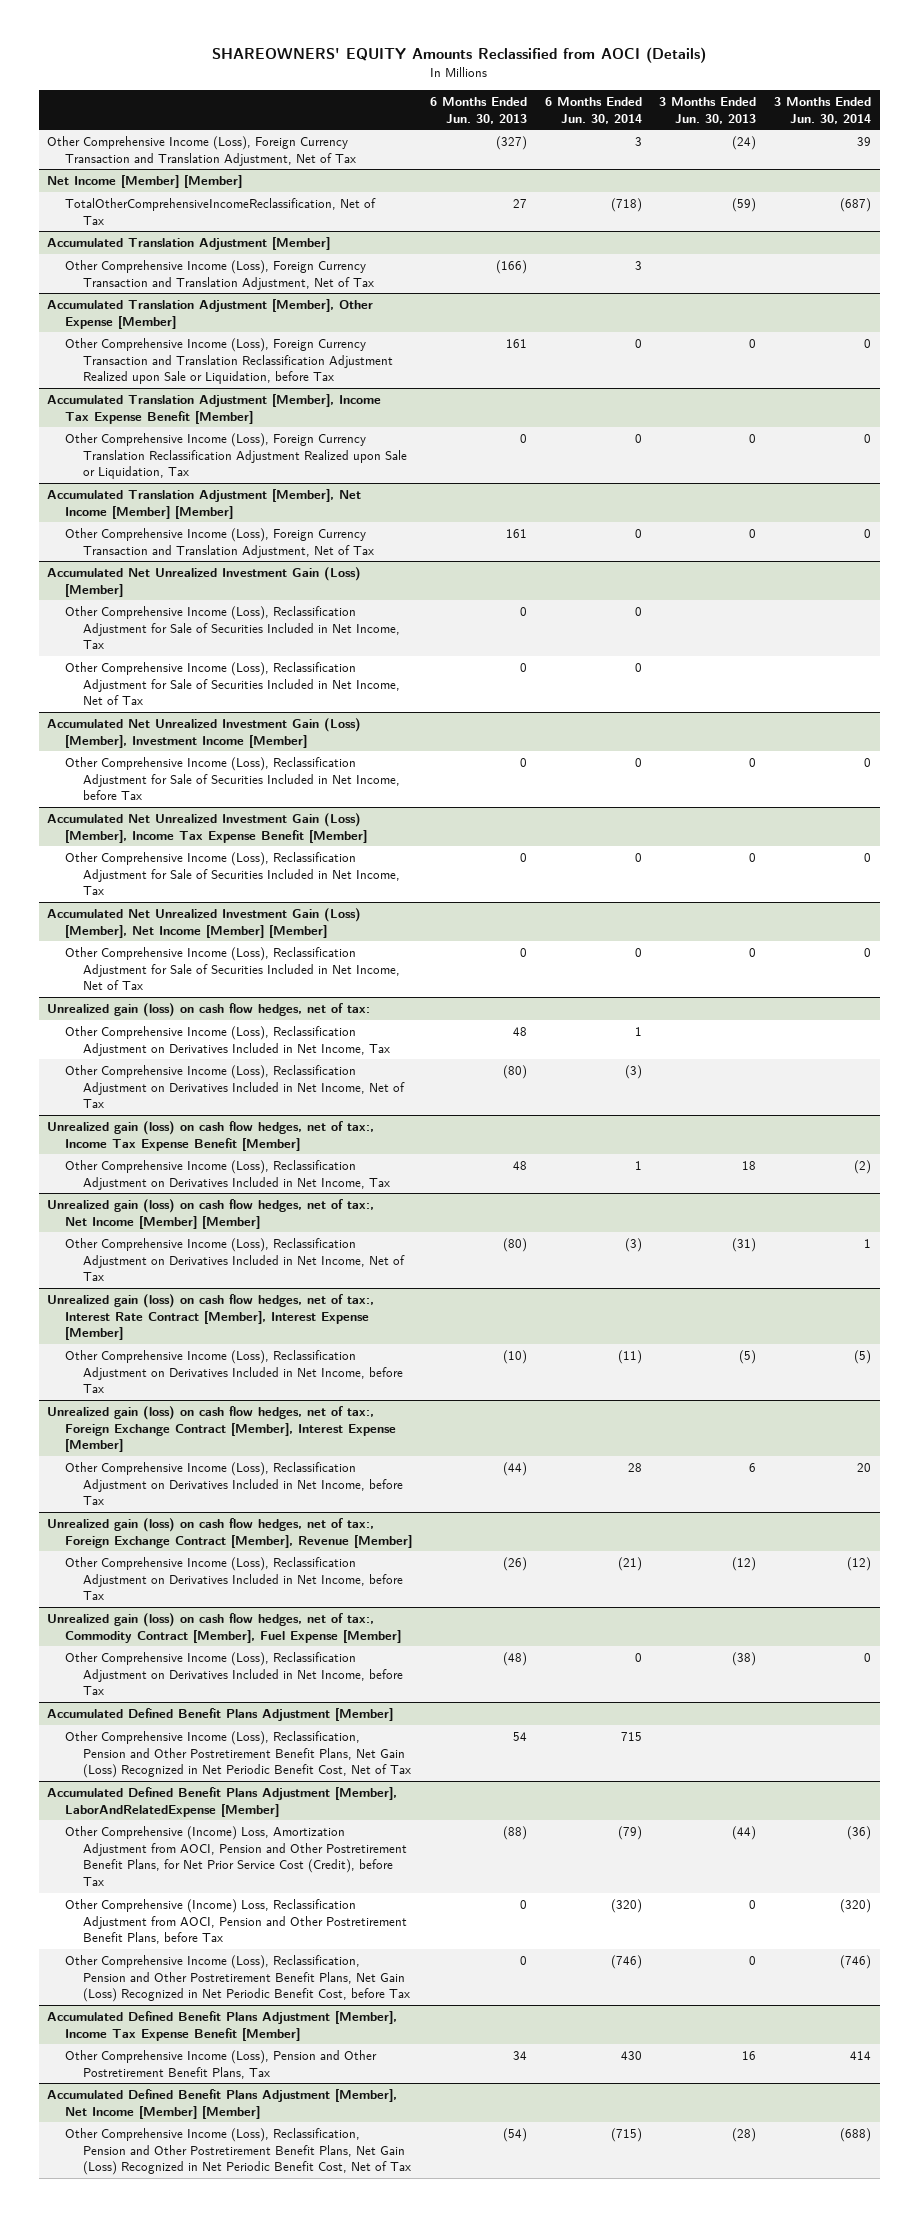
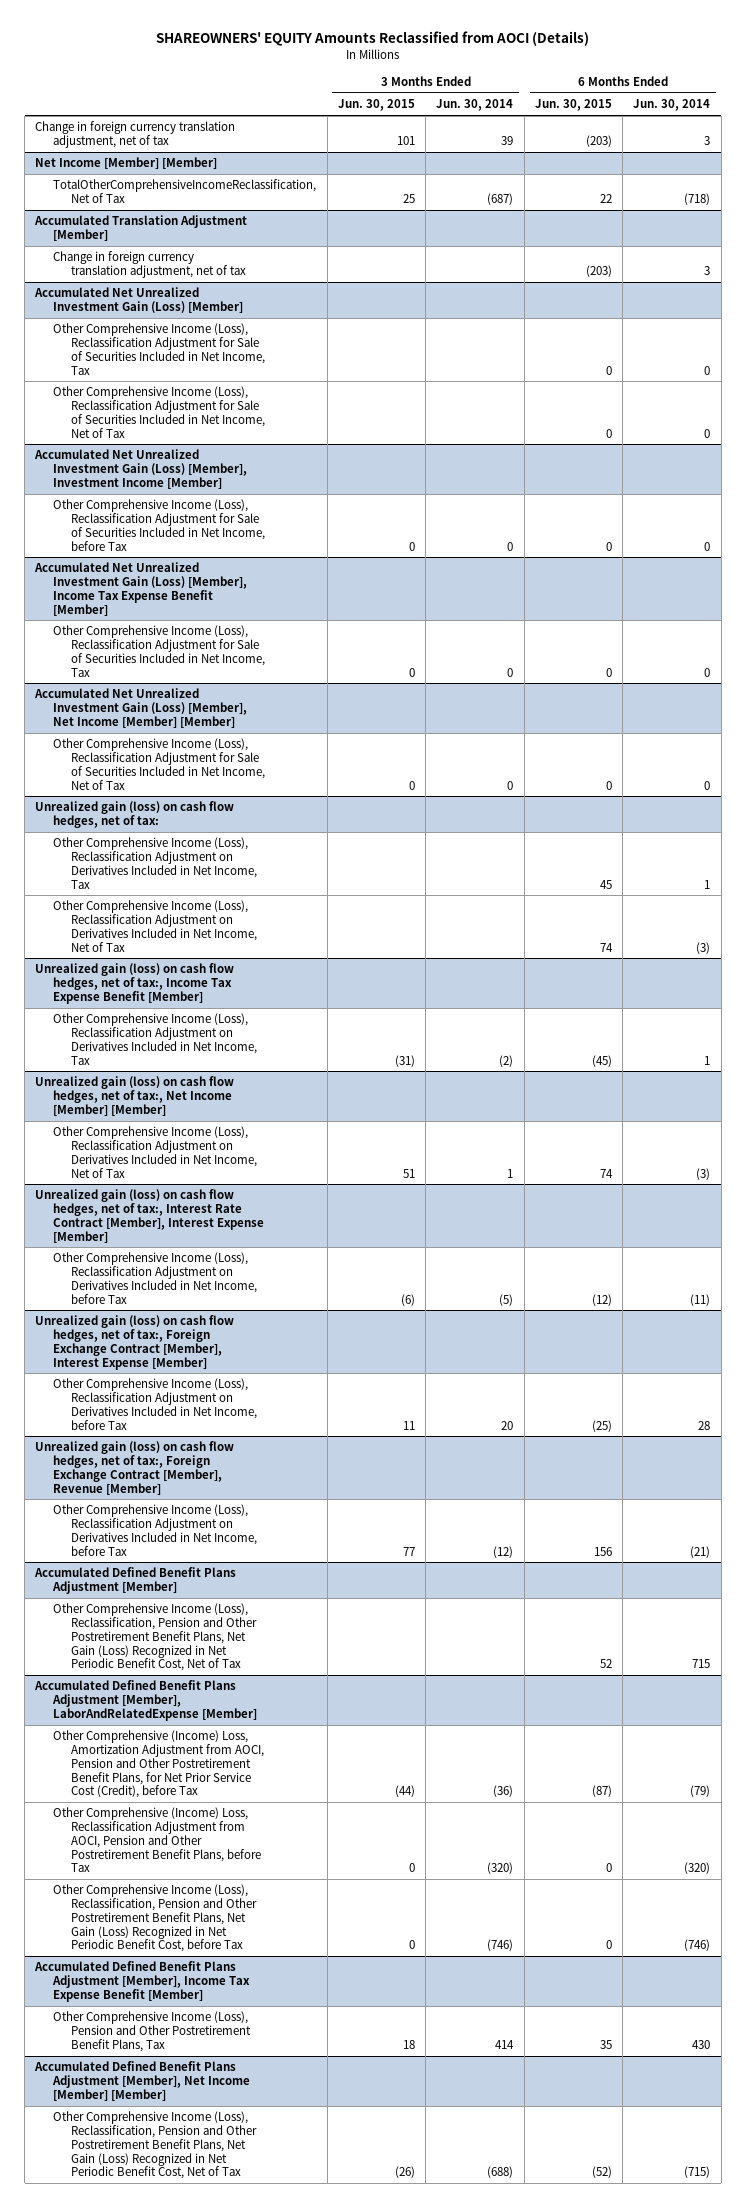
- | 6 Months Ended Jun. 30, 2013 | 6 Months Ended Jun. 30, 2014 | 3 Months Ended Jun. 30, 2013 | 3 Months Ended Jun. 30, 2014
+ | 3 Months Ended Jun. 30, 2015 | 3 Months Ended Jun. 30, 2014 | 6 Months Ended Jun. 30, 2015 | 6 Months Ended Jun. 30, 2014
- Other Comprehensive Income (Loss), Foreign Currency Transaction and Translation Adjustment, Net of Tax | (327) | 3 | (24) | 39
+ Change in foreign currency translation adjustment, net of tax | 101 | 39 | (203) | 3
@ Accumulated Translation Adjustment [Member]
- Other Comprehensive Income (Loss), Foreign Currency Transaction and Translation Adjustment, Net of Tax | (166) | 3 | |
- Accumulated Translation Adjustment [Member], Other Expense [Member]
- Other Comprehensive Income (Loss), Foreign Currency Transaction and Translation Reclassification Adjustment Realized upon Sale or Liquidation, before Tax | 161 | 0 | 0 | 0
- Accumulated Translation Adjustment [Member], Income Tax Expense Benefit [Member]
- Other Comprehensive Income (Loss), Foreign Currency Translation Reclassification Adjustment Realized upon Sale or Liquidation, Tax | 0 | 0 | 0 | 0
- Accumulated Translation Adjustment [Member], Net Income [Member] [Member]
- Other Comprehensive Income (Loss), Foreign Currency Transaction and Translation Adjustment, Net of Tax | 161 | 0 | 0 | 0
@ Accumulated Translation Adjustment [Member]
+ Change in foreign currency translation adjustment, net of tax | | | (203) | 3
- Unrealized gain (loss) on cash flow hedges, net of tax:, Commodity Contract [Member], Fuel Expense [Member]
- Other Comprehensive Income (Loss), Reclassification Adjustment on Derivatives Included in Net Income, before Tax | (48) | 0 | (38) | 0

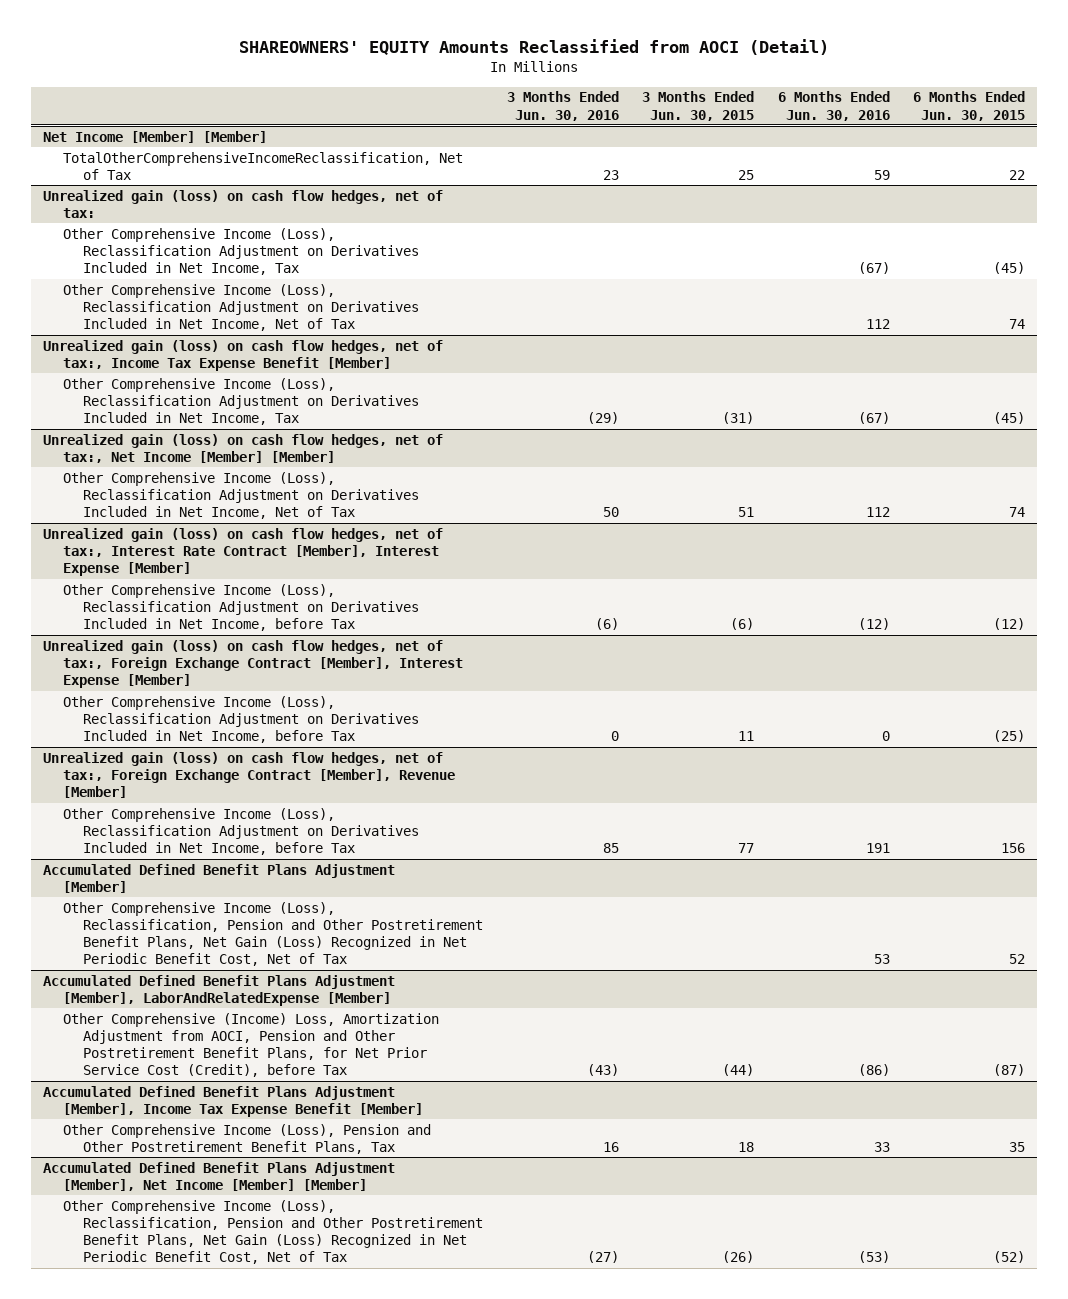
- SHAREOWNERS' EQUITY Amounts Reclassified from AOCI (Details)
+ SHAREOWNERS' EQUITY Amounts Reclassified from AOCI (Detail)
- | 3 Months Ended Jun. 30, 2015 | 3 Months Ended Jun. 30, 2014 | 6 Months Ended Jun. 30, 2015 | 6 Months Ended Jun. 30, 2014
+ | 3 Months Ended Jun. 30, 2016 | 3 Months Ended Jun. 30, 2015 | 6 Months Ended Jun. 30, 2016 | 6 Months Ended Jun. 30, 2015
- Change in foreign currency translation adjustment, net of tax | 101 | 39 | (203) | 3
- Accumulated Translation Adjustment [Member]
- Change in foreign currency translation adjustment, net of tax | | | (203) | 3
- Accumulated Net Unrealized Investment Gain (Loss) [Member]
- Other Comprehensive Income (Loss), Reclassification Adjustment for Sale of Securities Included in Net Income, Tax | | | 0 | 0
- Other Comprehensive Income (Loss), Reclassification Adjustment for Sale of Securities Included in Net Income, Net of Tax | | | 0 | 0
- Accumulated Net Unrealized Investment Gain (Loss) [Member], Investment Income [Member]
- Other Comprehensive Income (Loss), Reclassification Adjustment for Sale of Securities Included in Net Income, before Tax | 0 | 0 | 0 | 0
- Accumulated Net Unrealized Investment Gain (Loss) [Member], Income Tax Expense Benefit [Member]
- Other Comprehensive Income (Loss), Reclassification Adjustment for Sale of Securities Included in Net Income, Tax | 0 | 0 | 0 | 0
- Accumulated Net Unrealized Investment Gain (Loss) [Member], Net Income [Member] [Member]
- Other Comprehensive Income (Loss), Reclassification Adjustment for Sale of Securities Included in Net Income, Net of Tax | 0 | 0 | 0 | 0
@ Unrealized gain (loss) on cash flow hedges, net of tax:
- Other Comprehensive Income (Loss), Reclassification Adjustment on Derivatives Included in Net Income, Tax | | | 45 | 1
+ Other Comprehensive Income (Loss), Reclassification Adjustment on Derivatives Included in Net Income, Tax | | | (67) | (45)
@ Accumulated Defined Benefit Plans Adjustment [Member], LaborAndRelatedExpense [Member]
- Other Comprehensive (Income) Loss, Reclassification Adjustment from AOCI, Pension and Other Postretirement Benefit Plans, before Tax | 0 | (320) | 0 | (320)
- Other Comprehensive Income (Loss), Reclassification, Pension and Other Postretirement Benefit Plans, Net Gain (Loss) Recognized in Net Periodic Benefit Cost, before Tax | 0 | (746) | 0 | (746)

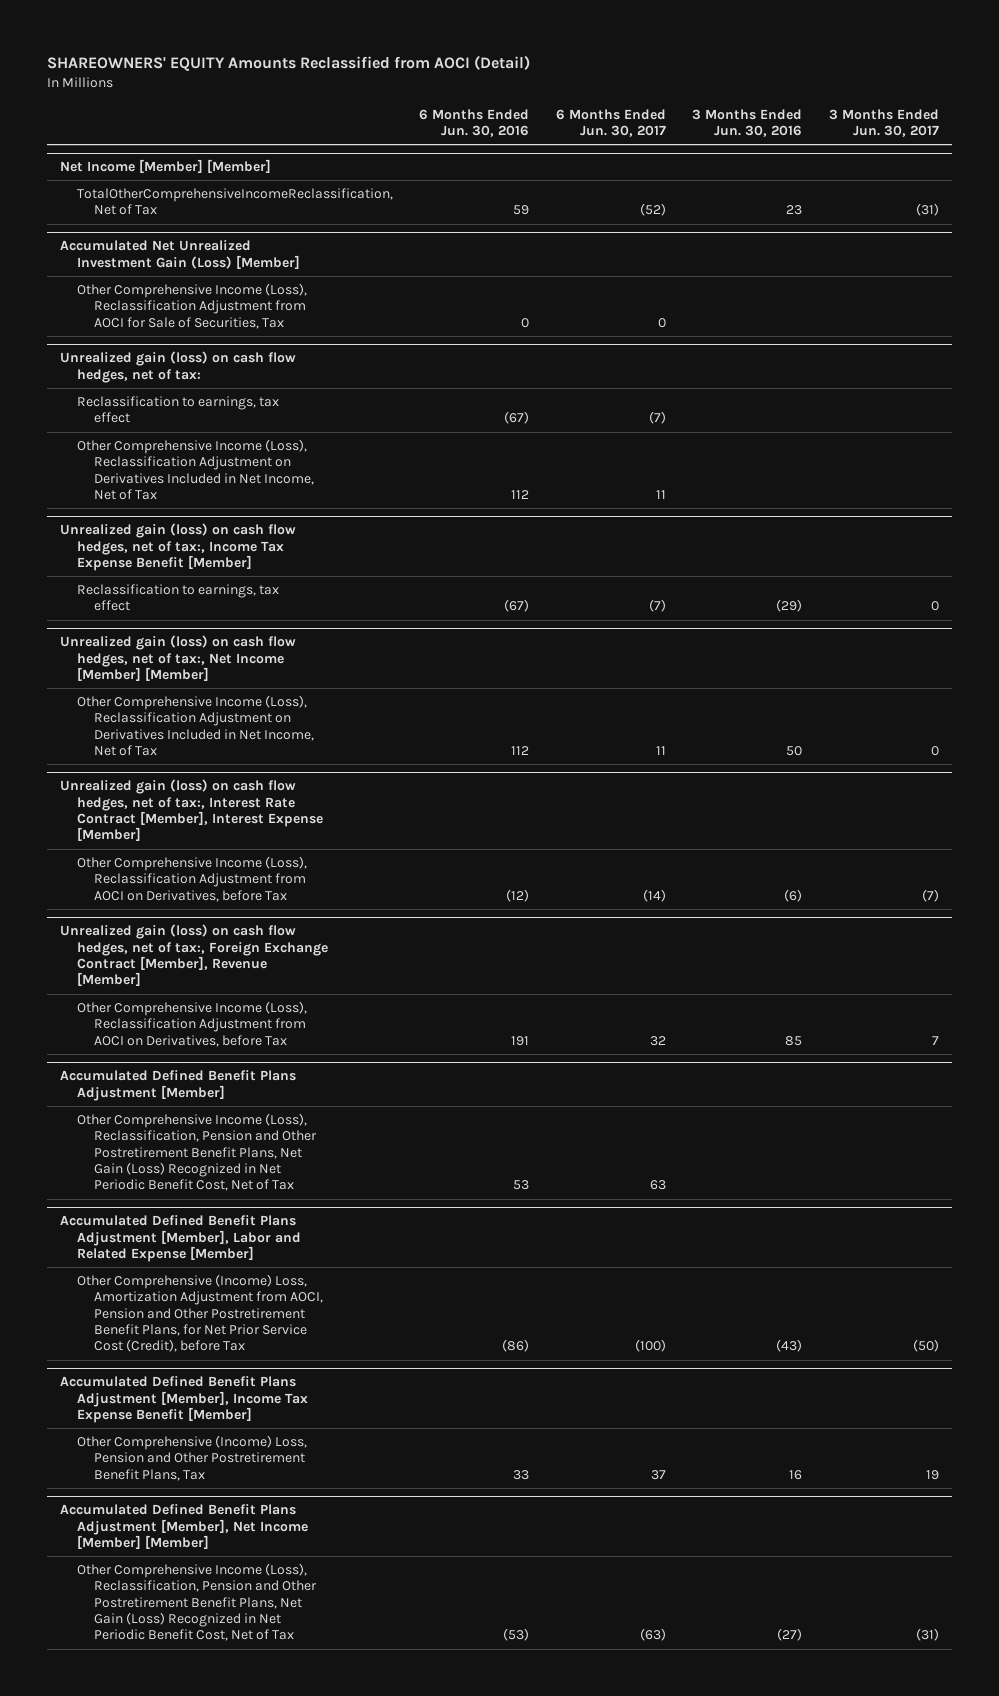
- | 3 Months Ended Jun. 30, 2016 | 3 Months Ended Jun. 30, 2015 | 6 Months Ended Jun. 30, 2016 | 6 Months Ended Jun. 30, 2015
+ | 6 Months Ended Jun. 30, 2016 | 6 Months Ended Jun. 30, 2017 | 3 Months Ended Jun. 30, 2016 | 3 Months Ended Jun. 30, 2017
+ Accumulated Net Unrealized Investment Gain (Loss) [Member]
+ Other Comprehensive Income (Loss), Reclassification Adjustment from AOCI for Sale of Securities, Tax | 0 | 0 | |
@ Unrealized gain (loss) on cash flow hedges, net of tax:
- Other Comprehensive Income (Loss), Reclassification Adjustment on Derivatives Included in Net Income, Tax | | | (67) | (45)
+ Reclassification to earnings, tax effect | (67) | (7) | |
@ Unrealized gain (loss) on cash flow hedges, net of tax:, Income Tax Expense Benefit [Member]
- Other Comprehensive Income (Loss), Reclassification Adjustment on Derivatives Included in Net Income, Tax | (29) | (31) | (67) | (45)
+ Reclassification to earnings, tax effect | (67) | (7) | (29) | 0
@ Unrealized gain (loss) on cash flow hedges, net of tax:, Interest Rate Contract [Member], Interest Expense [Member]
- Other Comprehensive Income (Loss), Reclassification Adjustment on Derivatives Included in Net Income, before Tax | (6) | (6) | (12) | (12)
- Unrealized gain (loss) on cash flow hedges, net of tax:, Foreign Exchange Contract [Member], Interest Expense [Member]
- Other Comprehensive Income (Loss), Reclassification Adjustment on Derivatives Included in Net Income, before Tax | 0 | 11 | 0 | (25)
@ Unrealized gain (loss) on cash flow hedges, net of tax:, Interest Rate Contract [Member], Interest Expense [Member]
+ Other Comprehensive Income (Loss), Reclassification Adjustment from AOCI on Derivatives, before Tax | (12) | (14) | (6) | (7)
@ Unrealized gain (loss) on cash flow hedges, net of tax:, Foreign Exchange Contract [Member], Revenue [Member]
- Other Comprehensive Income (Loss), Reclassification Adjustment on Derivatives Included in Net Income, before Tax | 85 | 77 | 191 | 156
+ Other Comprehensive Income (Loss), Reclassification Adjustment from AOCI on Derivatives, before Tax | 191 | 32 | 85 | 7
- Accumulated Defined Benefit Plans Adjustment [Member], LaborAndRelatedExpense [Member]
+ Accumulated Defined Benefit Plans Adjustment [Member], Labor and Related Expense [Member]
@ Accumulated Defined Benefit Plans Adjustment [Member], Income Tax Expense Benefit [Member]
- Other Comprehensive Income (Loss), Pension and Other Postretirement Benefit Plans, Tax | 16 | 18 | 33 | 35
+ Other Comprehensive (Income) Loss, Pension and Other Postretirement Benefit Plans, Tax | 33 | 37 | 16 | 19

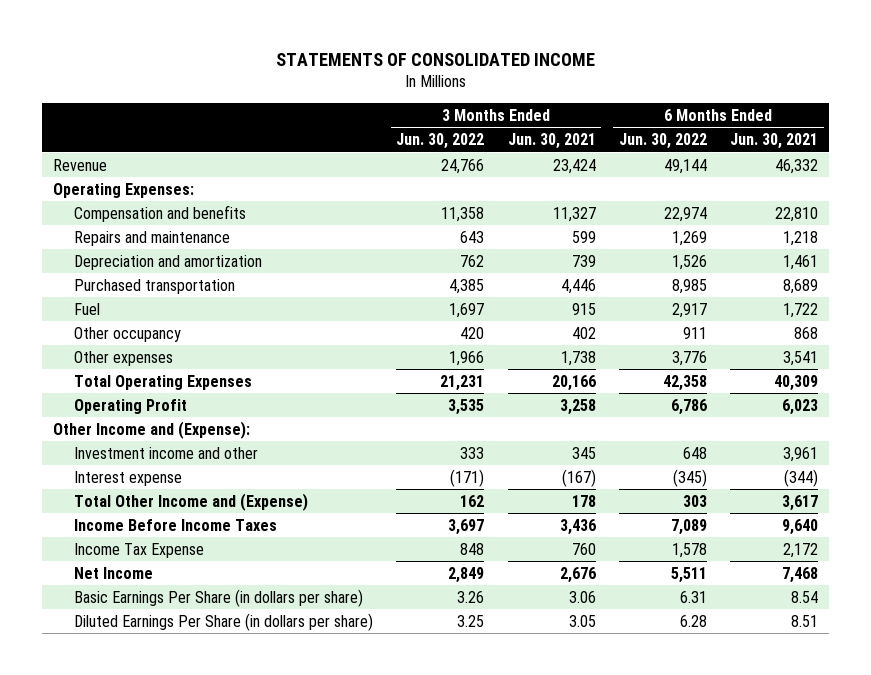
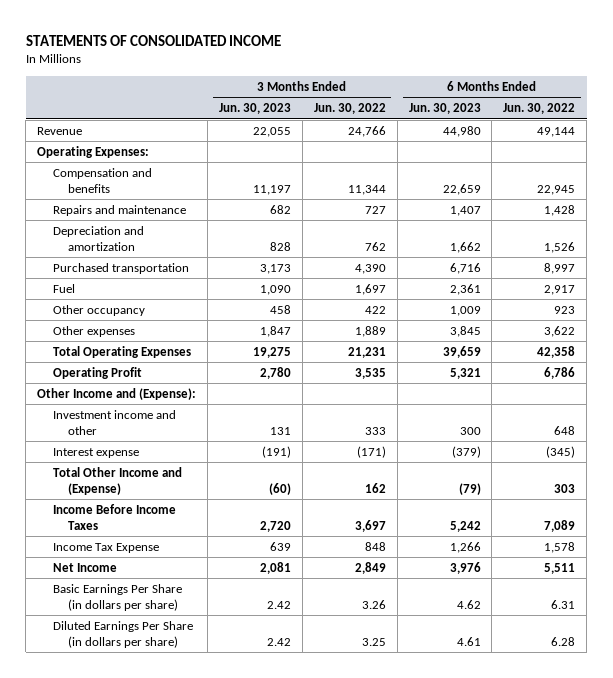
- | 3 Months Ended Jun. 30, 2022 | 3 Months Ended Jun. 30, 2021 | 6 Months Ended Jun. 30, 2022 | 6 Months Ended Jun. 30, 2021
+ | 3 Months Ended Jun. 30, 2023 | 3 Months Ended Jun. 30, 2022 | 6 Months Ended Jun. 30, 2023 | 6 Months Ended Jun. 30, 2022
- Compensation and benefits | 11,358 | 11,327 | 22,974 | 22,810
- Repairs and maintenance | 643 | 599 | 1,269 | 1,218
+ Compensation and benefits | 11,197 | 11,344 | 22,659 | 22,945
+ Repairs and maintenance | 682 | 727 | 1,407 | 1,428
- Purchased transportation | 4,385 | 4,446 | 8,985 | 8,689
+ Purchased transportation | 3,173 | 4,390 | 6,716 | 8,997
- Other occupancy | 420 | 402 | 911 | 868
- Other expenses | 1,966 | 1,738 | 3,776 | 3,541
+ Other occupancy | 458 | 422 | 1,009 | 923
+ Other expenses | 1,847 | 1,889 | 3,845 | 3,622

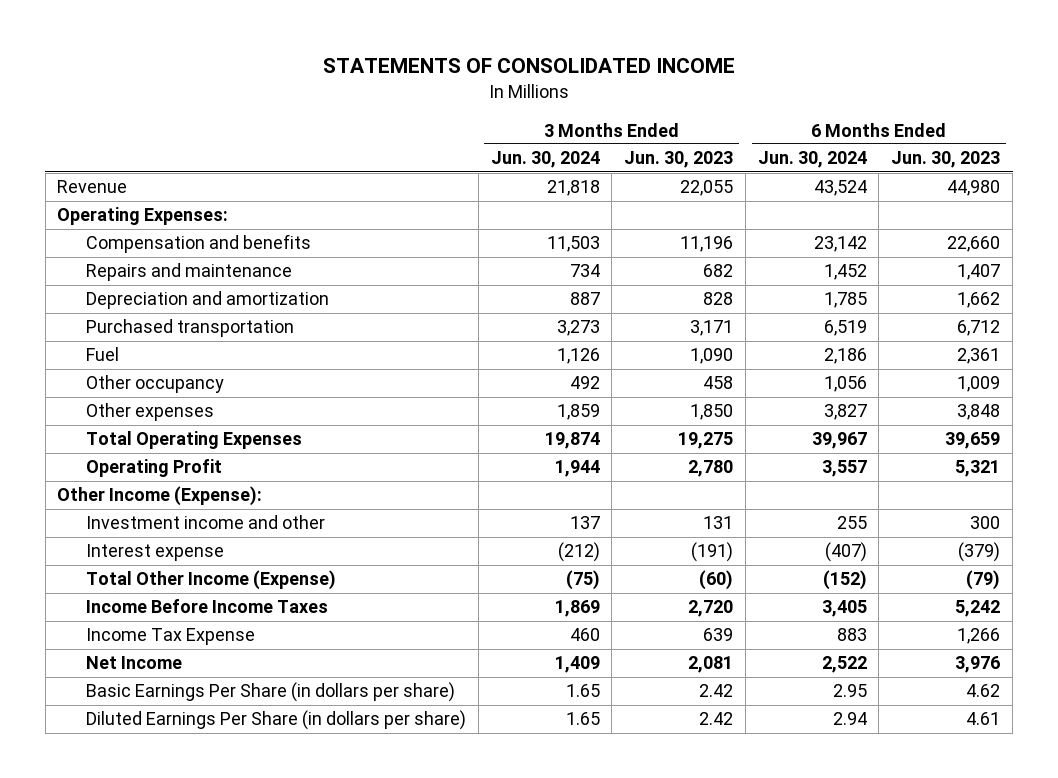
- | 3 Months Ended Jun. 30, 2023 | 3 Months Ended Jun. 30, 2022 | 6 Months Ended Jun. 30, 2023 | 6 Months Ended Jun. 30, 2022
+ | 3 Months Ended Jun. 30, 2024 | 3 Months Ended Jun. 30, 2023 | 6 Months Ended Jun. 30, 2024 | 6 Months Ended Jun. 30, 2023
- Compensation and benefits | 11,197 | 11,344 | 22,659 | 22,945
+ Compensation and benefits | 11,503 | 11,196 | 23,142 | 22,660
- Purchased transportation | 3,173 | 4,390 | 6,716 | 8,997
+ Purchased transportation | 3,273 | 3,171 | 6,519 | 6,712
- Other expenses | 1,847 | 1,889 | 3,845 | 3,622
+ Other expenses | 1,859 | 1,850 | 3,827 | 3,848
- Other Income and (Expense):
+ Other Income (Expense):
- Total Other Income and (Expense) | (60) | 162 | (79) | 303
+ Total Other Income (Expense) | (75) | (60) | (152) | (79)

